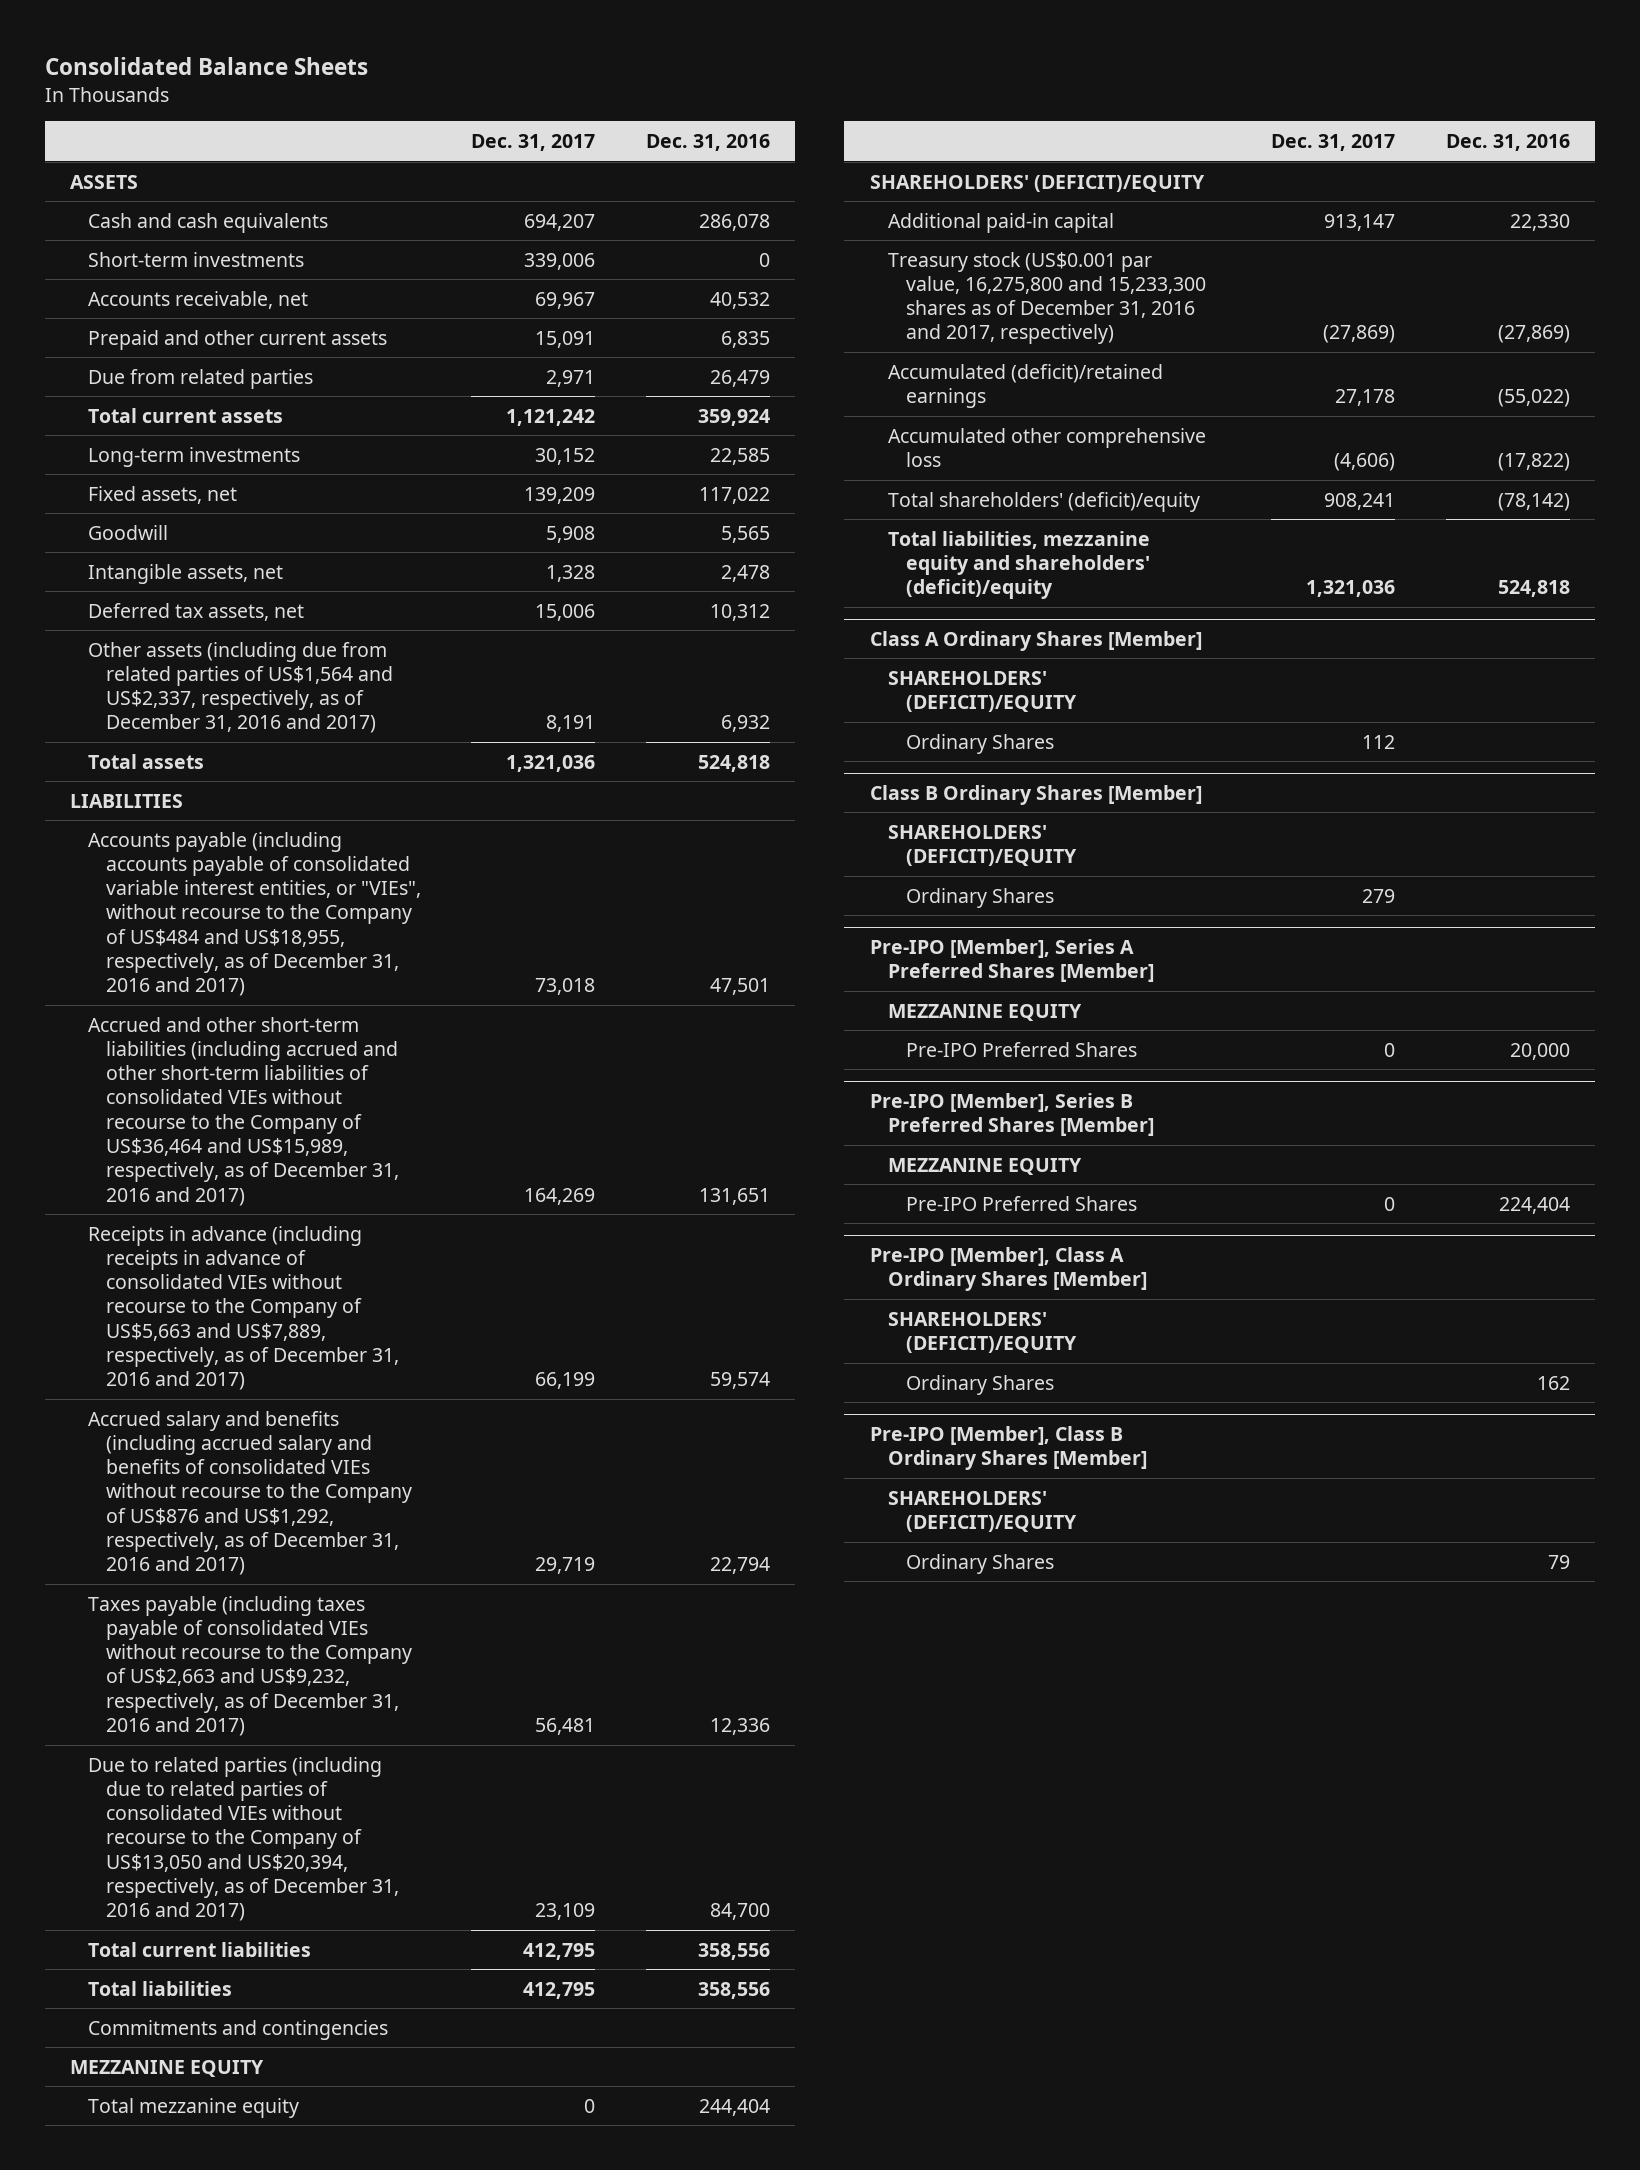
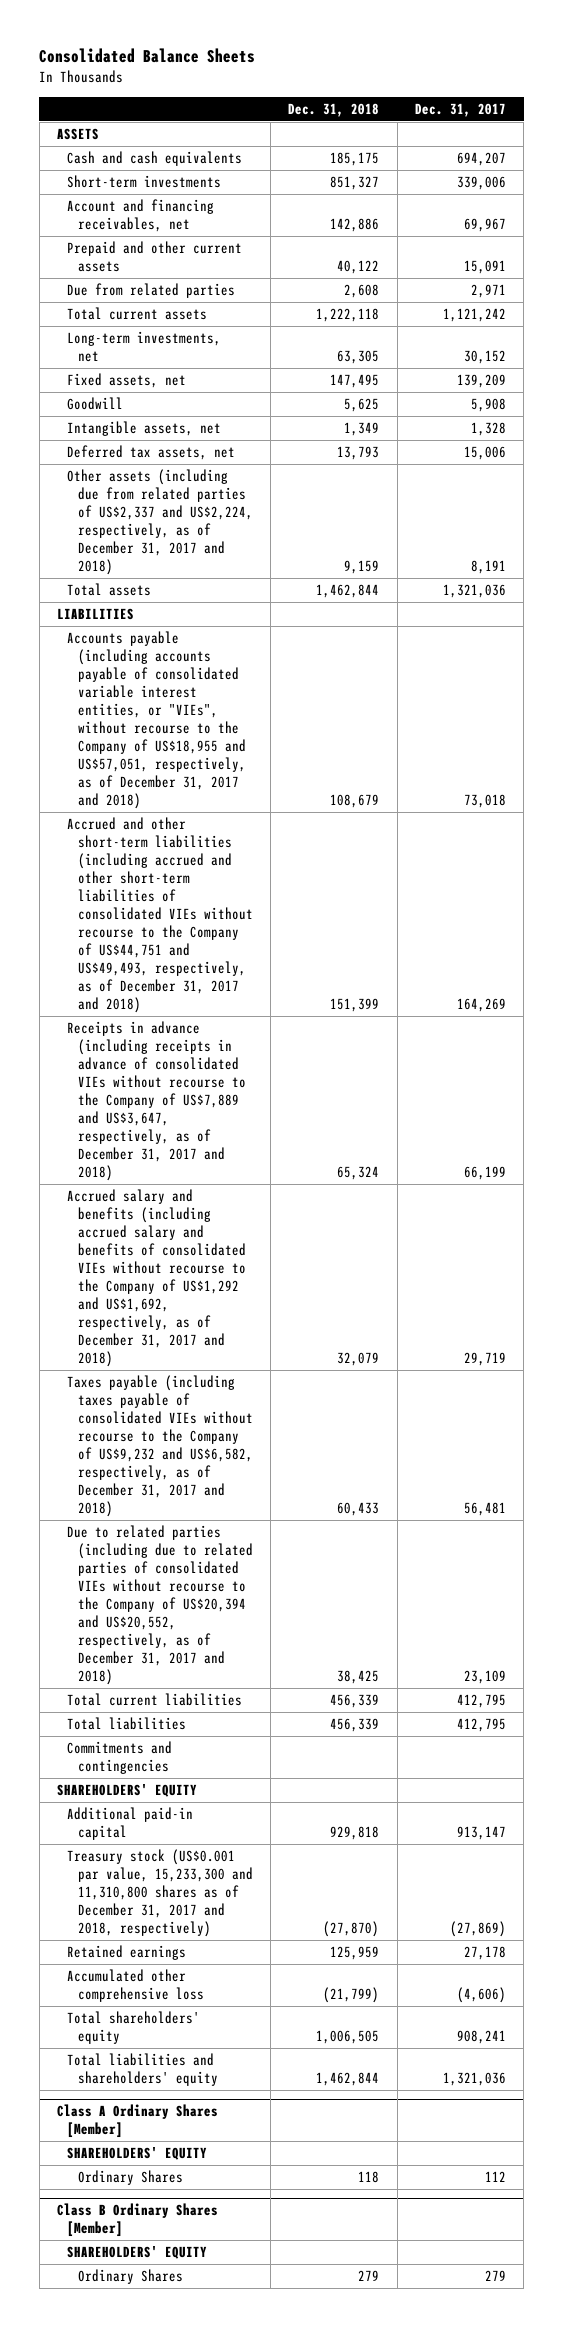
- | Dec. 31, 2017 | Dec. 31, 2016
+ | Dec. 31, 2018 | Dec. 31, 2017
- Accounts receivable, net | 69,967 | 40,532
+ Account and financing receivables, net | 142,886 | 69,967
- Long-term investments | 30,152 | 22,585
+ Long-term investments, net | 63,305 | 30,152
- Other assets (including due from related parties of US$1,564 and US$2,337, respectively, as of December 31, 2016 and 2017) | 8,191 | 6,932
+ Other assets (including due from related parties of US$2,337 and US$2,224, respectively, as of December 31, 2017 and 2018) | 9,159 | 8,191
- Accounts payable (including accounts payable of consolidated variable interest entities, or "VIEs", without recourse to the Company of US$484 and US$18,955, respectively, as of December 31, 2016 and 2017) | 73,018 | 47,501
- Accrued and other short-term liabilities (including accrued and other short-term liabilities of consolidated VIEs without recourse to the Company of US$36,464 and US$15,989, respectively, as of December 31, 2016 and 2017) | 164,269 | 131,651
- Receipts in advance (including receipts in advance of consolidated VIEs without recourse to the Company of US$5,663 and US$7,889, respectively, as of December 31, 2016 and 2017) | 66,199 | 59,574
- Accrued salary and benefits (including accrued salary and benefits of consolidated VIEs without recourse to the Company of US$876 and US$1,292, respectively, as of December 31, 2016 and 2017) | 29,719 | 22,794
- Taxes payable (including taxes payable of consolidated VIEs without recourse to the Company of US$2,663 and US$9,232, respectively, as of December 31, 2016 and 2017) | 56,481 | 12,336
- Due to related parties (including due to related parties of consolidated VIEs without recourse to the Company of US$13,050 and US$20,394, respectively, as of December 31, 2016 and 2017) | 23,109 | 84,700
+ Accounts payable (including accounts payable of consolidated variable interest entities, or "VIEs", without recourse to the Company of US$18,955 and US$57,051, respectively, as of December 31, 2017 and 2018) | 108,679 | 73,018
+ Accrued and other short-term liabilities (including accrued and other short-term liabilities of consolidated VIEs without recourse to the Company of US$44,751 and US$49,493, respectively, as of December 31, 2017 and 2018) | 151,399 | 164,269
+ Receipts in advance (including receipts in advance of consolidated VIEs without recourse to the Company of US$7,889 and US$3,647, respectively, as of December 31, 2017 and 2018) | 65,324 | 66,199
+ Accrued salary and benefits (including accrued salary and benefits of consolidated VIEs without recourse to the Company of US$1,292 and US$1,692, respectively, as of December 31, 2017 and 2018) | 32,079 | 29,719
+ Taxes payable (including taxes payable of consolidated VIEs without recourse to the Company of US$9,232 and US$6,582, respectively, as of December 31, 2017 and 2018) | 60,433 | 56,481
+ Due to related parties (including due to related parties of consolidated VIEs without recourse to the Company of US$20,394 and US$20,552, respectively, as of December 31, 2017 and 2018) | 38,425 | 23,109
- MEZZANINE EQUITY
- Total mezzanine equity | 0 | 244,404
- SHAREHOLDERS' (DEFICIT)/EQUITY
+ SHAREHOLDERS' EQUITY
- Treasury stock (US$0.001 par value, 16,275,800 and 15,233,300 shares as of December 31, 2016 and 2017, respectively) | (27,869) | (27,869)
- Accumulated (deficit)/retained earnings | 27,178 | (55,022)
+ Treasury stock (US$0.001 par value, 15,233,300 and 11,310,800 shares as of December 31, 2017 and 2018, respectively) | (27,870) | (27,869)
+ Retained earnings | 125,959 | 27,178
- Total shareholders' (deficit)/equity | 908,241 | (78,142)
- Total liabilities, mezzanine equity and shareholders' (deficit)/equity | 1,321,036 | 524,818
+ Total shareholders' equity | 1,006,505 | 908,241
+ Total liabilities and shareholders' equity | 1,462,844 | 1,321,036
@ Class A Ordinary Shares [Member]
- SHAREHOLDERS' (DEFICIT)/EQUITY
+ SHAREHOLDERS' EQUITY
@ Class B Ordinary Shares [Member]
- SHAREHOLDERS' (DEFICIT)/EQUITY
+ SHAREHOLDERS' EQUITY
- Pre-IPO [Member], Series A Preferred Shares [Member]
- MEZZANINE EQUITY
- Pre-IPO Preferred Shares | 0 | 20,000
- Pre-IPO [Member], Series B Preferred Shares [Member]
- MEZZANINE EQUITY
- Pre-IPO Preferred Shares | 0 | 224,404
- Pre-IPO [Member], Class A Ordinary Shares [Member]
- SHAREHOLDERS' (DEFICIT)/EQUITY
- Ordinary Shares | | 162
- Pre-IPO [Member], Class B Ordinary Shares [Member]
- SHAREHOLDERS' (DEFICIT)/EQUITY
- Ordinary Shares | | 79

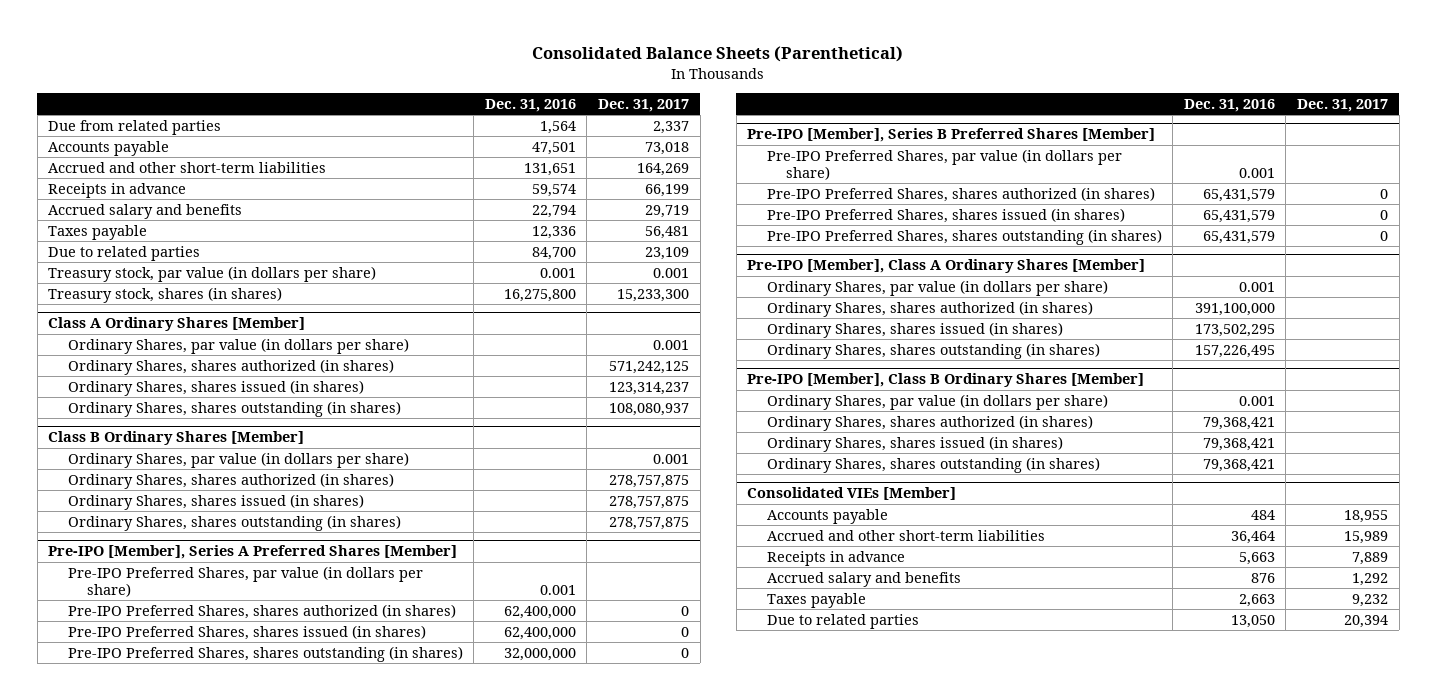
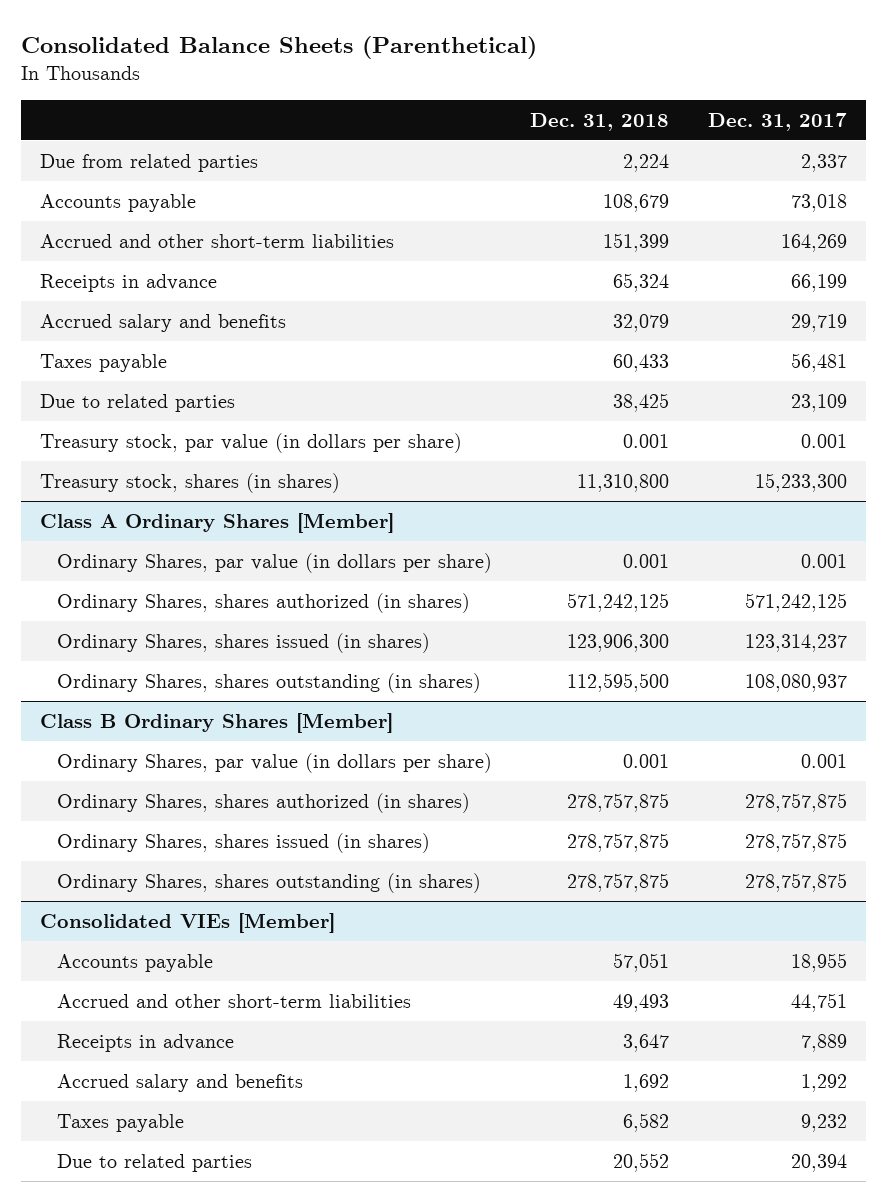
- | Dec. 31, 2016 | Dec. 31, 2017
+ | Dec. 31, 2018 | Dec. 31, 2017
- Pre-IPO [Member], Series A Preferred Shares [Member]
- Pre-IPO Preferred Shares, par value (in dollars per share) | 0.001 |
- Pre-IPO Preferred Shares, shares authorized (in shares) | 62,400,000 | 0
- Pre-IPO Preferred Shares, shares issued (in shares) | 62,400,000 | 0
- Pre-IPO Preferred Shares, shares outstanding (in shares) | 32,000,000 | 0
- Pre-IPO [Member], Series B Preferred Shares [Member]
- Pre-IPO Preferred Shares, par value (in dollars per share) | 0.001 |
- Pre-IPO Preferred Shares, shares authorized (in shares) | 65,431,579 | 0
- Pre-IPO Preferred Shares, shares issued (in shares) | 65,431,579 | 0
- Pre-IPO Preferred Shares, shares outstanding (in shares) | 65,431,579 | 0
- Pre-IPO [Member], Class A Ordinary Shares [Member]
- Ordinary Shares, par value (in dollars per share) | 0.001 |
- Ordinary Shares, shares authorized (in shares) | 391,100,000 |
- Ordinary Shares, shares issued (in shares) | 173,502,295 |
- Ordinary Shares, shares outstanding (in shares) | 157,226,495 |
- Pre-IPO [Member], Class B Ordinary Shares [Member]
- Ordinary Shares, par value (in dollars per share) | 0.001 |
- Ordinary Shares, shares authorized (in shares) | 79,368,421 |
- Ordinary Shares, shares issued (in shares) | 79,368,421 |
- Ordinary Shares, shares outstanding (in shares) | 79,368,421 |
@ Consolidated VIEs [Member]
- Accrued and other short-term liabilities | 36,464 | 15,989
+ Accrued and other short-term liabilities | 49,493 | 44,751

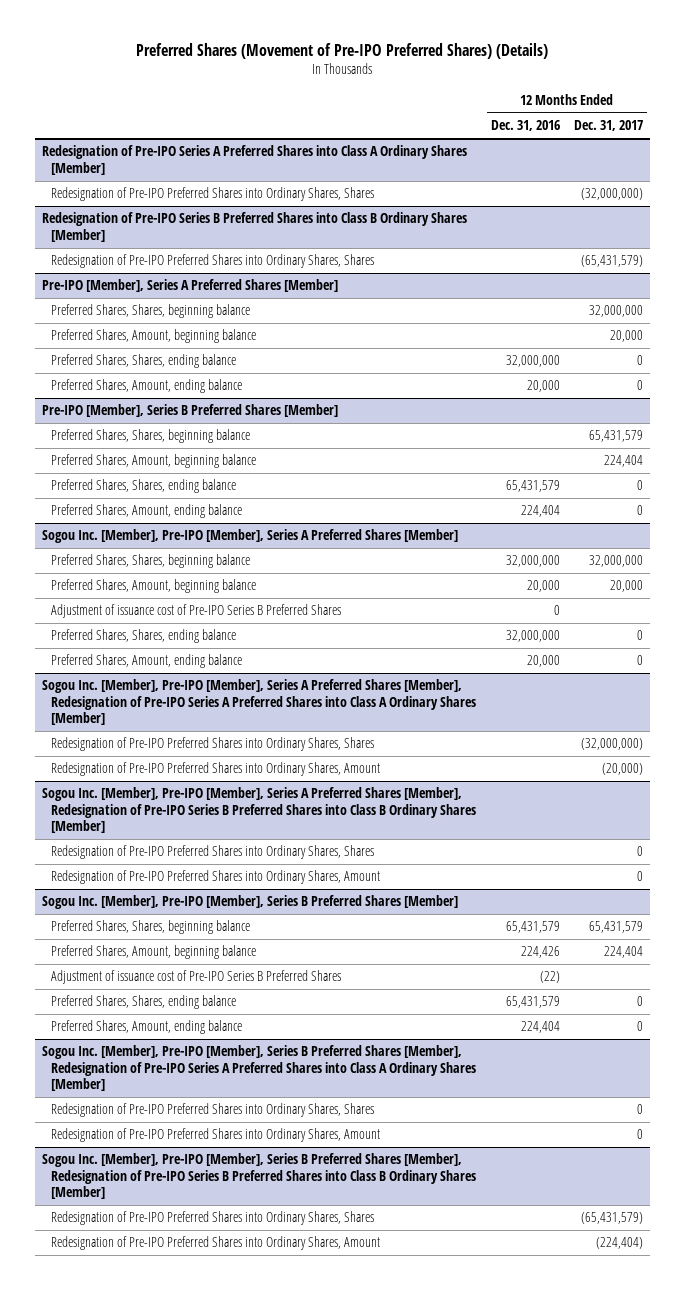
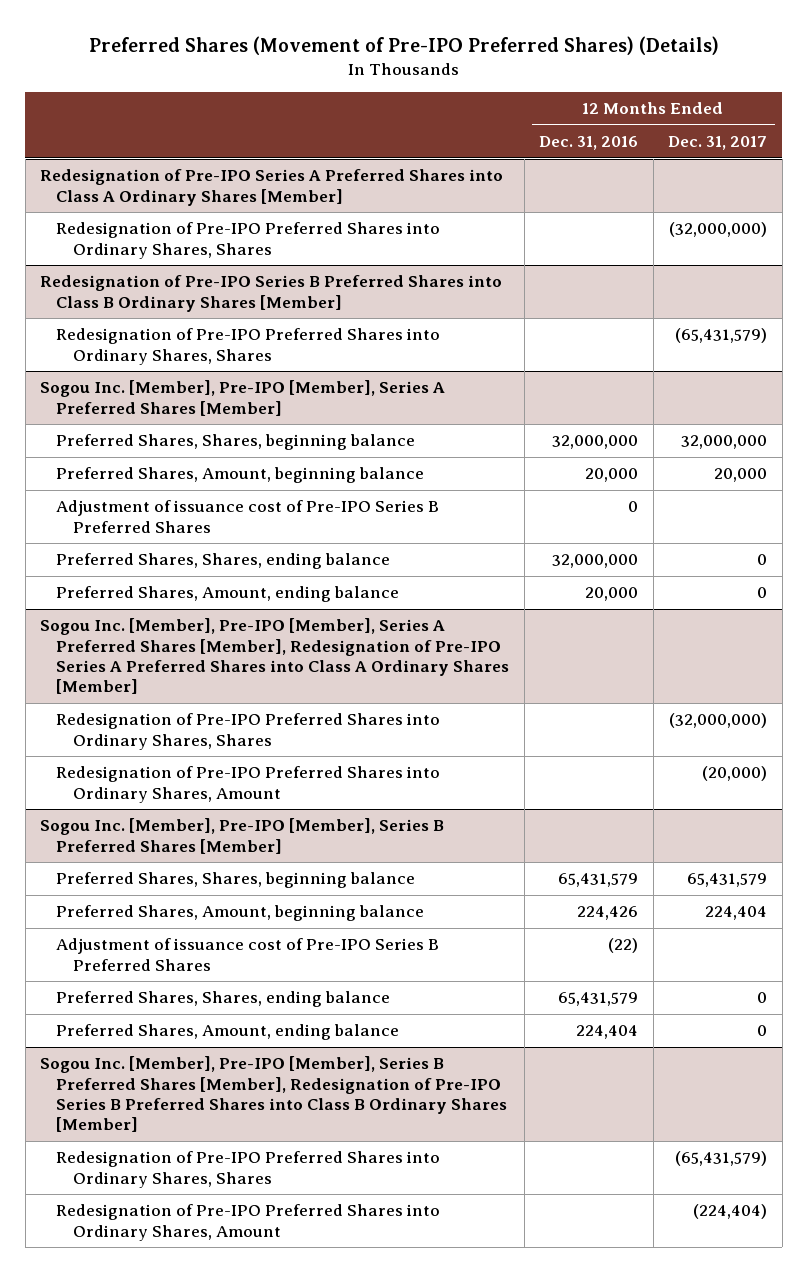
- Pre-IPO [Member], Series A Preferred Shares [Member]
- Preferred Shares, Shares, beginning balance | | 32,000,000
- Preferred Shares, Amount, beginning balance | | 20,000
- Preferred Shares, Shares, ending balance | 32,000,000 | 0
- Preferred Shares, Amount, ending balance | 20,000 | 0
- Pre-IPO [Member], Series B Preferred Shares [Member]
- Preferred Shares, Shares, beginning balance | | 65,431,579
- Preferred Shares, Amount, beginning balance | | 224,404
- Preferred Shares, Shares, ending balance | 65,431,579 | 0
- Preferred Shares, Amount, ending balance | 224,404 | 0
- Sogou Inc. [Member], Pre-IPO [Member], Series A Preferred Shares [Member], Redesignation of Pre-IPO Series B Preferred Shares into Class B Ordinary Shares [Member]
- Redesignation of Pre-IPO Preferred Shares into Ordinary Shares, Shares | | 0
- Redesignation of Pre-IPO Preferred Shares into Ordinary Shares, Amount | | 0
- Sogou Inc. [Member], Pre-IPO [Member], Series B Preferred Shares [Member], Redesignation of Pre-IPO Series A Preferred Shares into Class A Ordinary Shares [Member]
- Redesignation of Pre-IPO Preferred Shares into Ordinary Shares, Shares | | 0
- Redesignation of Pre-IPO Preferred Shares into Ordinary Shares, Amount | | 0

